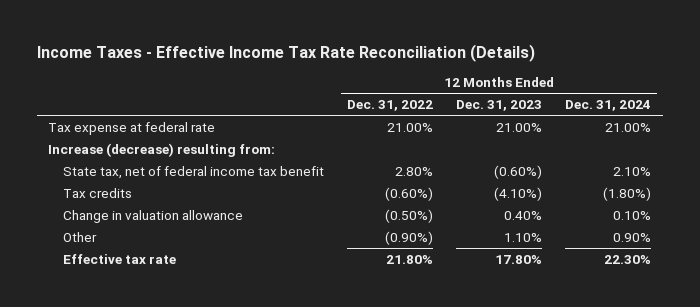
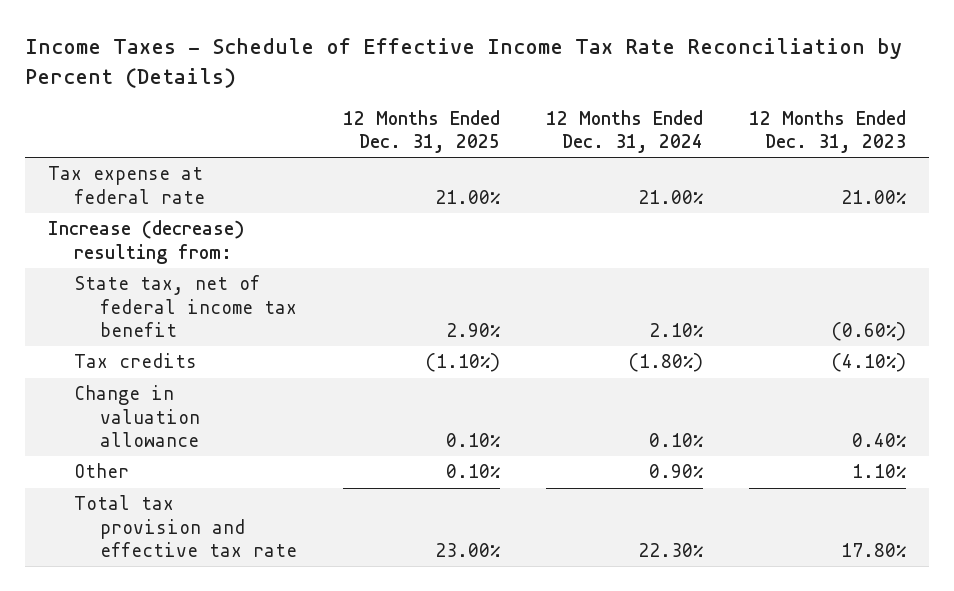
- Income Taxes - Effective Income Tax Rate Reconciliation (Details)
+ Income Taxes - Schedule of Effective Income Tax Rate Reconciliation by Percent (Details)
- | 12 Months Ended Dec. 31, 2022 | 12 Months Ended Dec. 31, 2023 | 12 Months Ended Dec. 31, 2024
+ | 12 Months Ended Dec. 31, 2025 | 12 Months Ended Dec. 31, 2024 | 12 Months Ended Dec. 31, 2023
- Effective tax rate | 21.80% | 17.80% | 22.30%
+ Total tax provision and effective tax rate | 23.00% | 22.30% | 17.80%

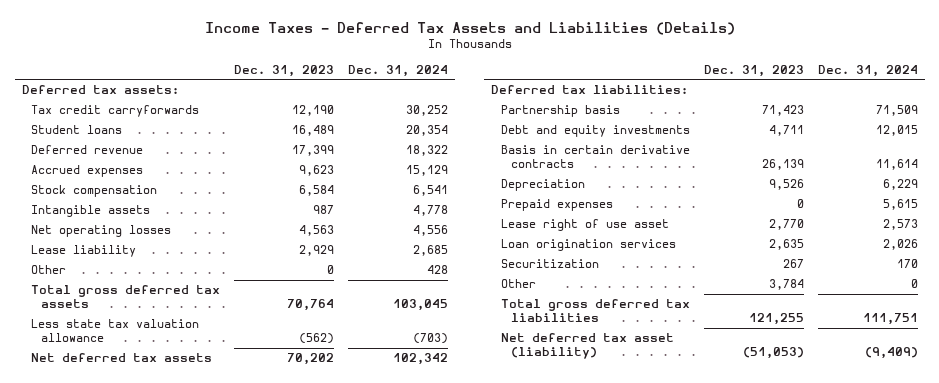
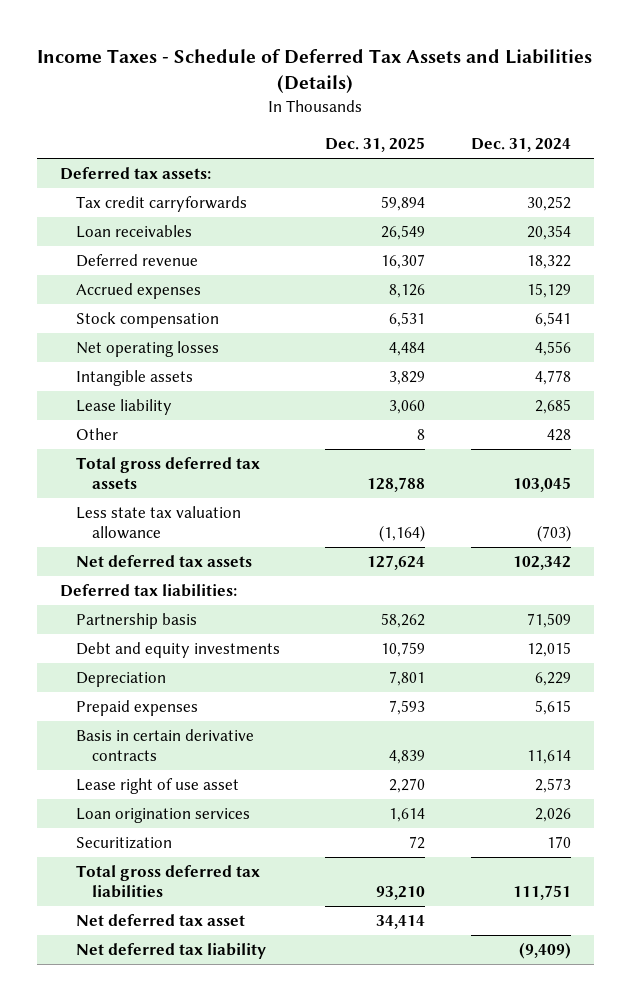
- Income Taxes - Deferred Tax Assets and Liabilities (Details)
+ Income Taxes - Schedule of Deferred Tax Assets and Liabilities (Details)
- | Dec. 31, 2023 | Dec. 31, 2024
+ | Dec. 31, 2025 | Dec. 31, 2024
- Student loans | 16,489 | 20,354
+ Loan receivables | 26,549 | 20,354
moved down: Intangible assets | 3,829 | 4,778
moved down: Basis in certain derivative contracts | 4,839 | 11,614
- Other | 3,784 | 0
- Net deferred tax asset (liability) | (51,053) | (9,409)
+ Net deferred tax asset | 34,414 |
+ Net deferred tax liability | | (9,409)

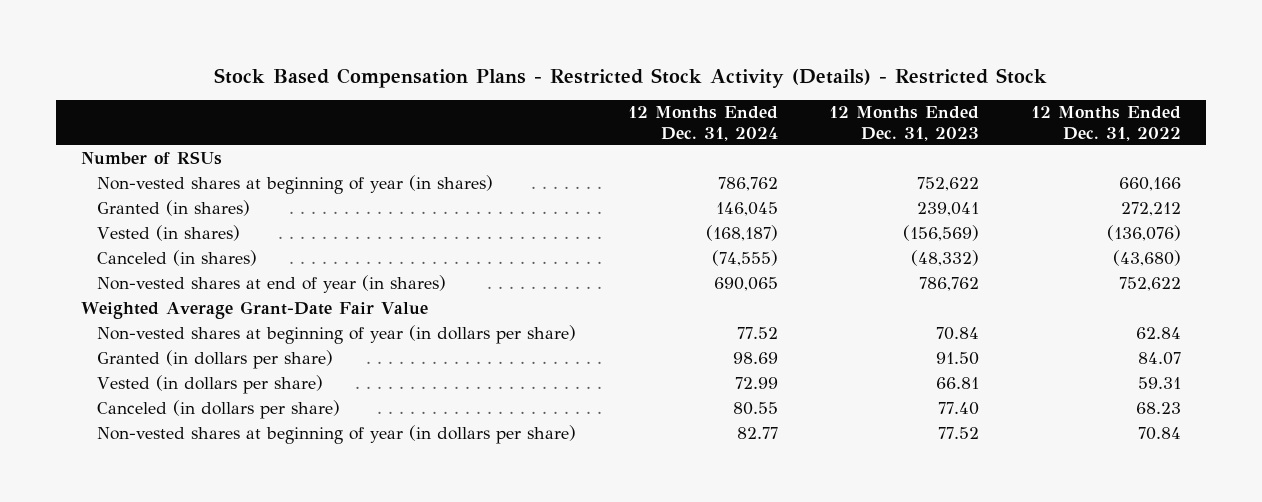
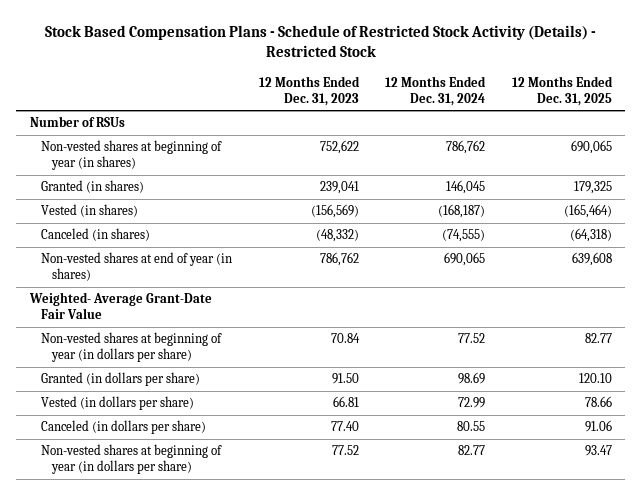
- Stock Based Compensation Plans - Restricted Stock Activity (Details) - Restricted Stock
+ Stock Based Compensation Plans - Schedule of Restricted Stock Activity (Details) - Restricted Stock
- | 12 Months Ended Dec. 31, 2024 | 12 Months Ended Dec. 31, 2023 | 12 Months Ended Dec. 31, 2022
+ | 12 Months Ended Dec. 31, 2023 | 12 Months Ended Dec. 31, 2024 | 12 Months Ended Dec. 31, 2025
- Weighted Average Grant-Date Fair Value
+ Weighted- Average Grant-Date Fair Value

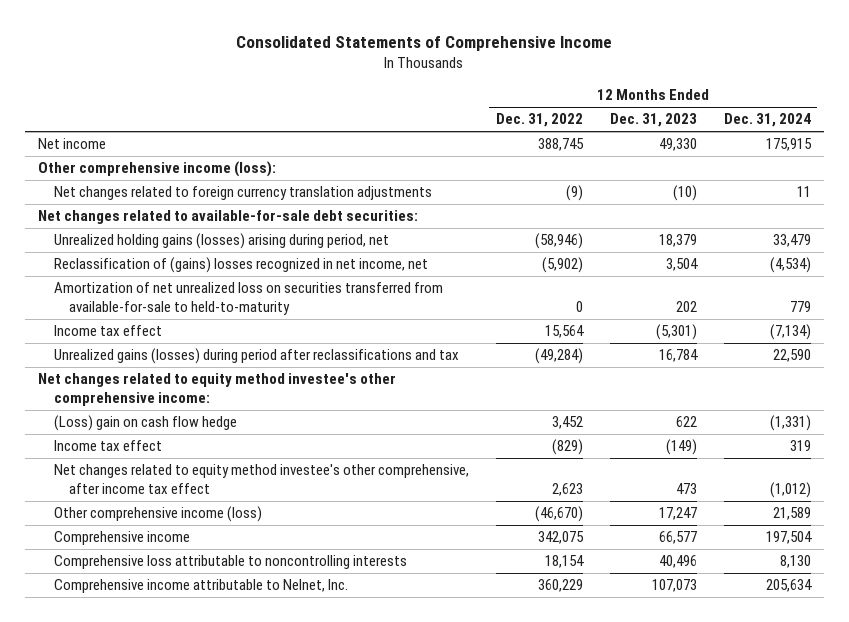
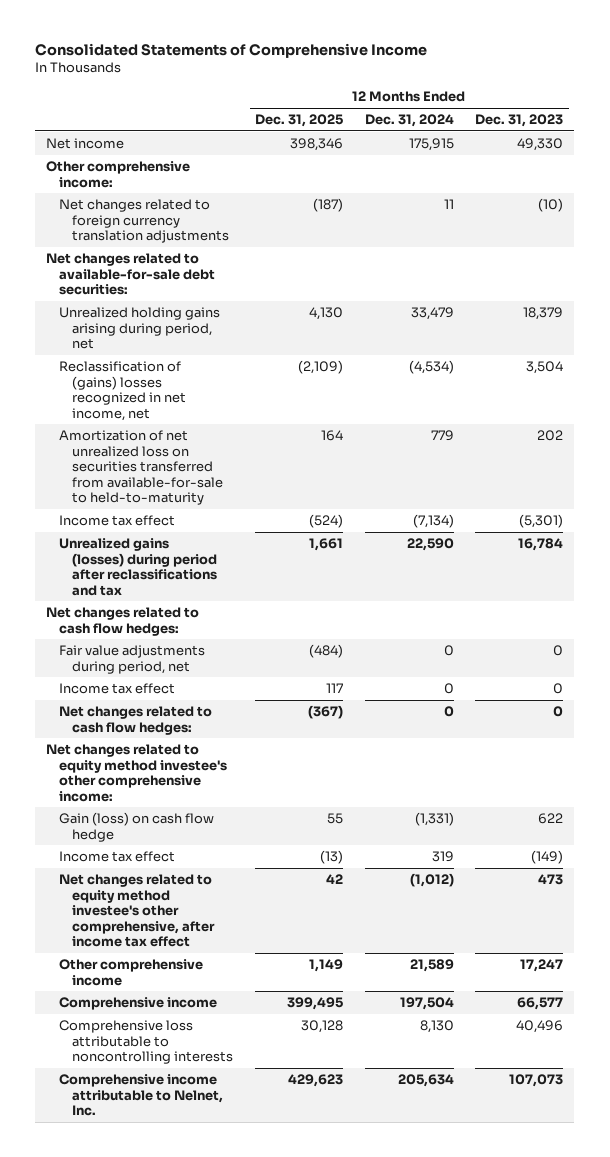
- | 12 Months Ended Dec. 31, 2022 | 12 Months Ended Dec. 31, 2023 | 12 Months Ended Dec. 31, 2024
+ | 12 Months Ended Dec. 31, 2025 | 12 Months Ended Dec. 31, 2024 | 12 Months Ended Dec. 31, 2023
- Other comprehensive income (loss):
+ Other comprehensive income:
- Unrealized holding gains (losses) arising during period, net | (58,946) | 18,379 | 33,479
+ Unrealized holding gains arising during period, net | 4,130 | 33,479 | 18,379
+ Net changes related to cash flow hedges:
+ Fair value adjustments during period, net | (484) | 0 | 0
+ Income tax effect | 117 | 0 | 0
+ Net changes related to cash flow hedges: | (367) | 0 | 0
- (Loss) gain on cash flow hedge | 3,452 | 622 | (1,331)
+ Gain (loss) on cash flow hedge | 55 | (1,331) | 622
- Other comprehensive income (loss) | (46,670) | 17,247 | 21,589
+ Other comprehensive income | 1,149 | 21,589 | 17,247

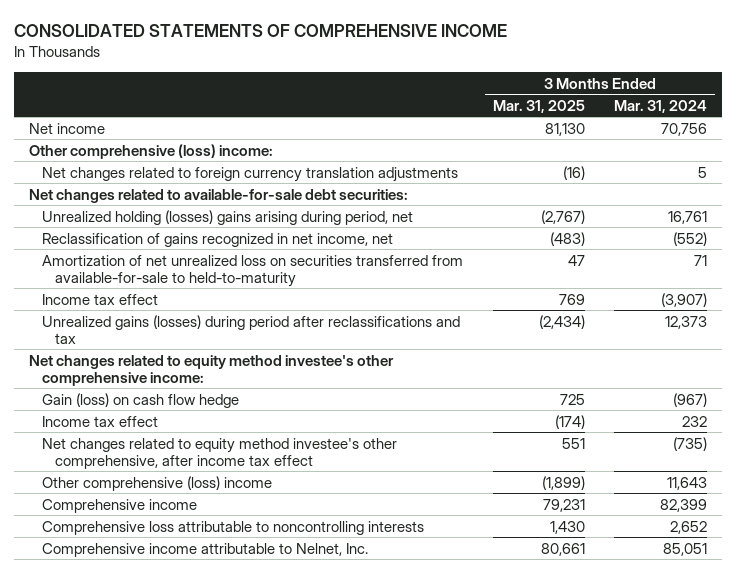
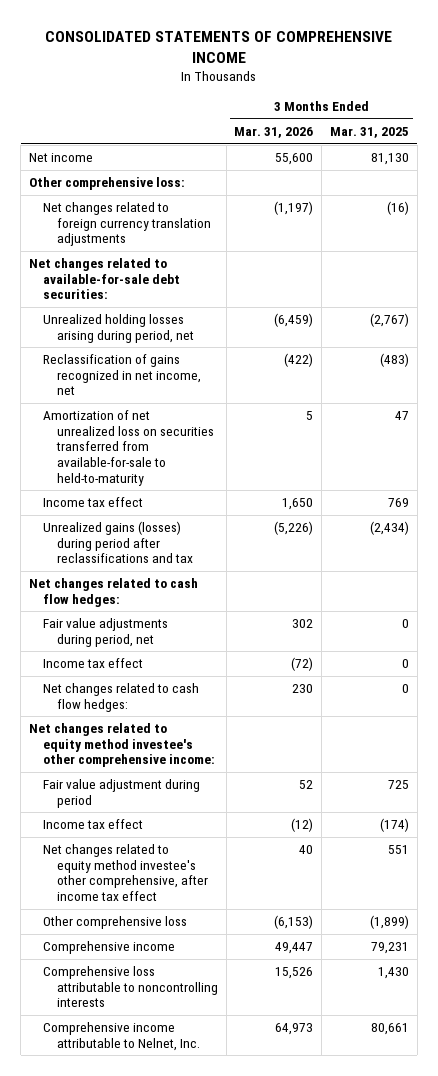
- | 3 Months Ended Mar. 31, 2025 | 3 Months Ended Mar. 31, 2024
+ | 3 Months Ended Mar. 31, 2026 | 3 Months Ended Mar. 31, 2025
- Other comprehensive (loss) income:
+ Other comprehensive loss:
- Unrealized holding (losses) gains arising during period, net | (2,767) | 16,761
+ Unrealized holding losses arising during period, net | (6,459) | (2,767)
+ Net changes related to cash flow hedges:
+ Fair value adjustments during period, net | 302 | 0
+ Income tax effect | (72) | 0
+ Net changes related to cash flow hedges: | 230 | 0
- Gain (loss) on cash flow hedge | 725 | (967)
+ Fair value adjustment during period | 52 | 725
- Other comprehensive (loss) income | (1,899) | 11,643
+ Other comprehensive loss | (6,153) | (1,899)

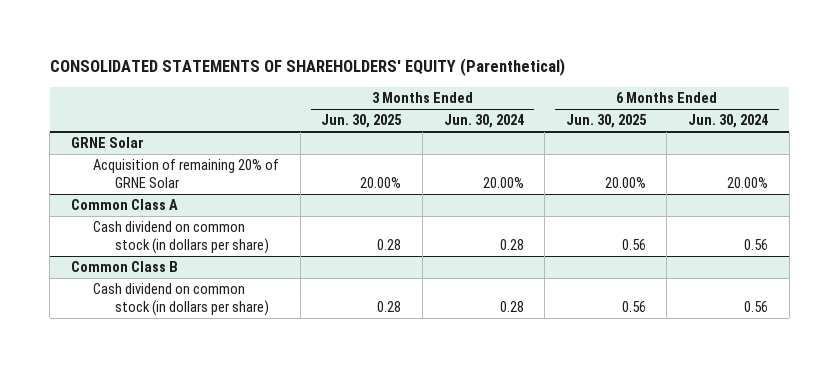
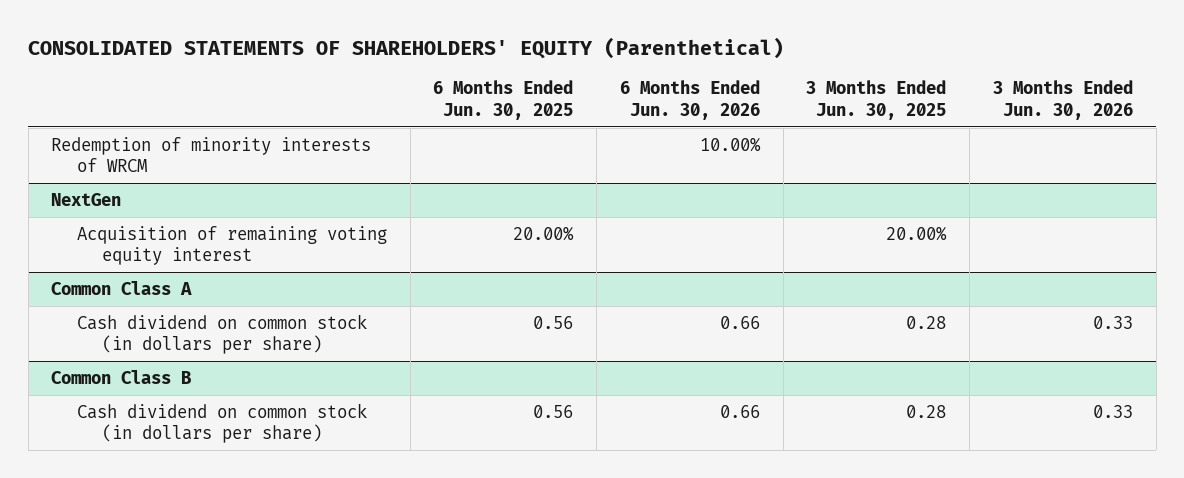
- | 3 Months Ended Jun. 30, 2025 | 3 Months Ended Jun. 30, 2024 | 6 Months Ended Jun. 30, 2025 | 6 Months Ended Jun. 30, 2024
+ | 6 Months Ended Jun. 30, 2025 | 6 Months Ended Jun. 30, 2026 | 3 Months Ended Jun. 30, 2025 | 3 Months Ended Jun. 30, 2026
- GRNE Solar
- Acquisition of remaining 20% of GRNE Solar | 20.00% | 20.00% | 20.00% | 20.00%
+ Redemption of minority interests of WRCM | | 10.00% | |
+ NextGen
+ Acquisition of remaining voting equity interest | 20.00% | | 20.00% |

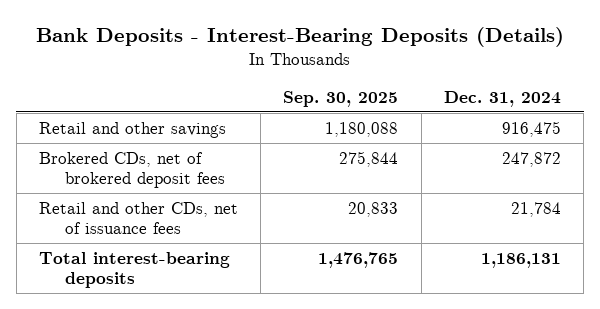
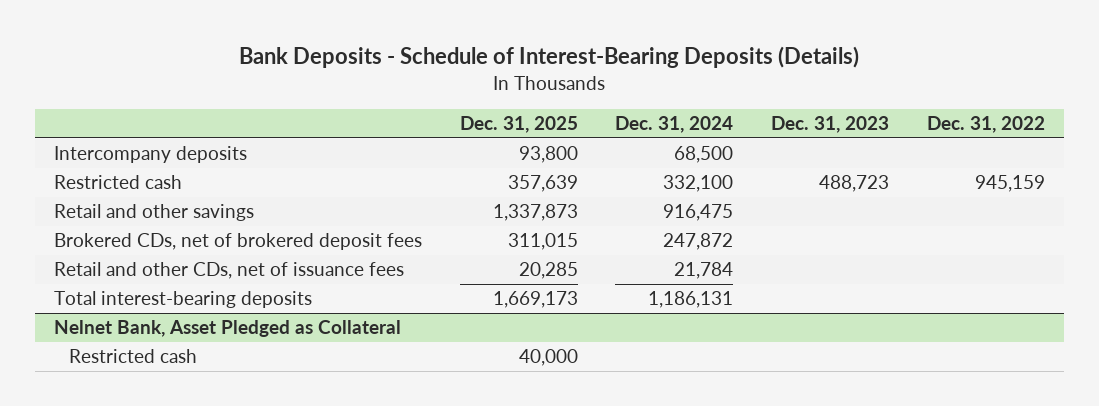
- Bank Deposits - Interest-Bearing Deposits (Details)
+ Bank Deposits - Schedule of Interest-Bearing Deposits (Details)
- | Sep. 30, 2025 | Dec. 31, 2024
+ | Dec. 31, 2025 | Dec. 31, 2024 | Dec. 31, 2023 | Dec. 31, 2022
+ Intercompany deposits | 93,800 | 68,500 | |
+ Restricted cash | 357,639 | 332,100 | 488,723 | 945,159
+ Nelnet Bank, Asset Pledged as Collateral
+ Restricted cash | 40,000 | | |

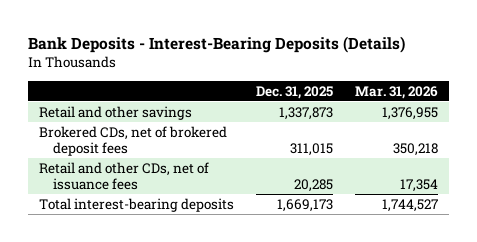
- Bank Deposits - Schedule of Interest-Bearing Deposits (Details)
+ Bank Deposits - Interest-Bearing Deposits (Details)
- | Dec. 31, 2025 | Dec. 31, 2024 | Dec. 31, 2023 | Dec. 31, 2022
+ | Dec. 31, 2025 | Mar. 31, 2026
- Intercompany deposits | 93,800 | 68,500 | |
- Restricted cash | 357,639 | 332,100 | 488,723 | 945,159
- Nelnet Bank, Asset Pledged as Collateral
- Restricted cash | 40,000 | | |

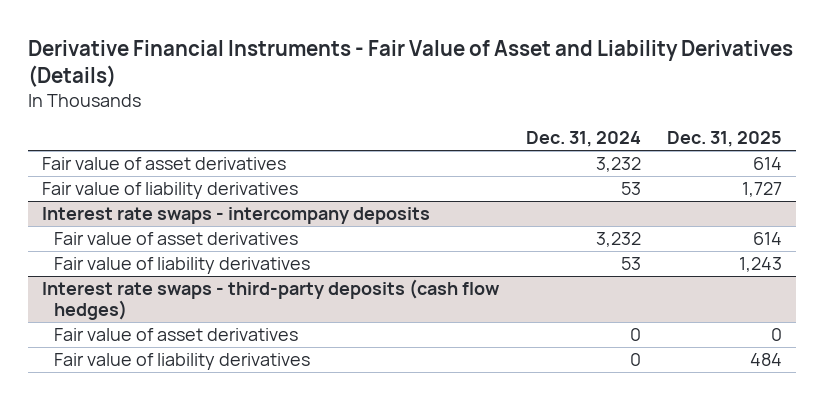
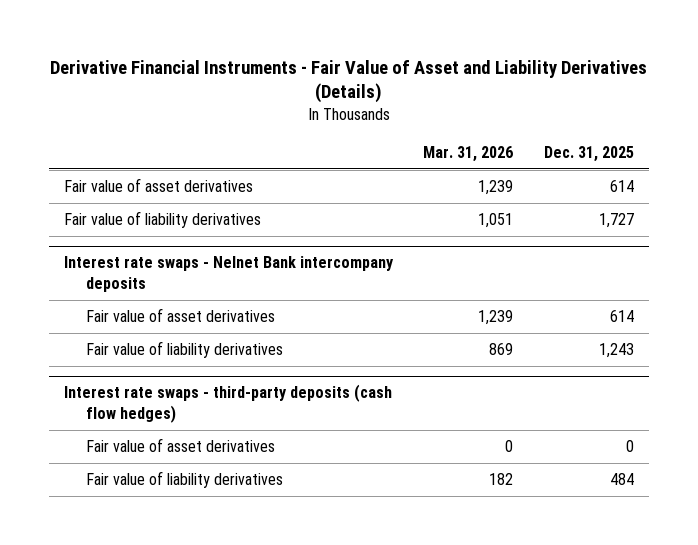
- | Dec. 31, 2024 | Dec. 31, 2025
+ | Mar. 31, 2026 | Dec. 31, 2025
- Interest rate swaps - intercompany deposits
+ Interest rate swaps - Nelnet Bank intercompany deposits

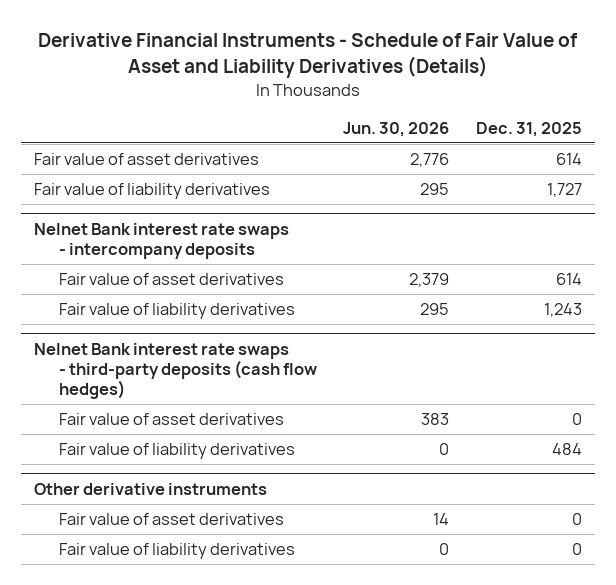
- Derivative Financial Instruments - Fair Value of Asset and Liability Derivatives (Details)
+ Derivative Financial Instruments - Schedule of Fair Value of Asset and Liability Derivatives (Details)
- | Mar. 31, 2026 | Dec. 31, 2025
+ | Jun. 30, 2026 | Dec. 31, 2025
- Interest rate swaps - Nelnet Bank intercompany deposits
+ Nelnet Bank interest rate swaps - intercompany deposits
- Interest rate swaps - third-party deposits (cash flow hedges)
+ Nelnet Bank interest rate swaps - third-party deposits (cash flow hedges)
+ Other derivative instruments
+ Fair value of asset derivatives | 14 | 0
+ Fair value of liability derivatives | 0 | 0

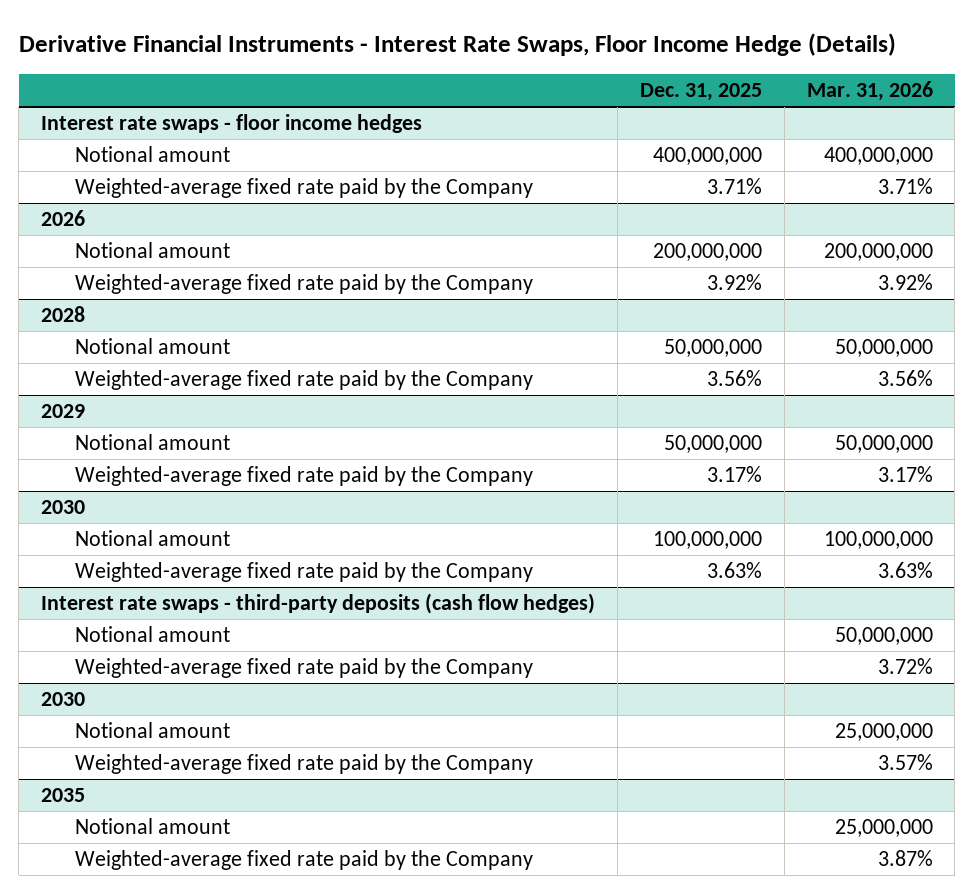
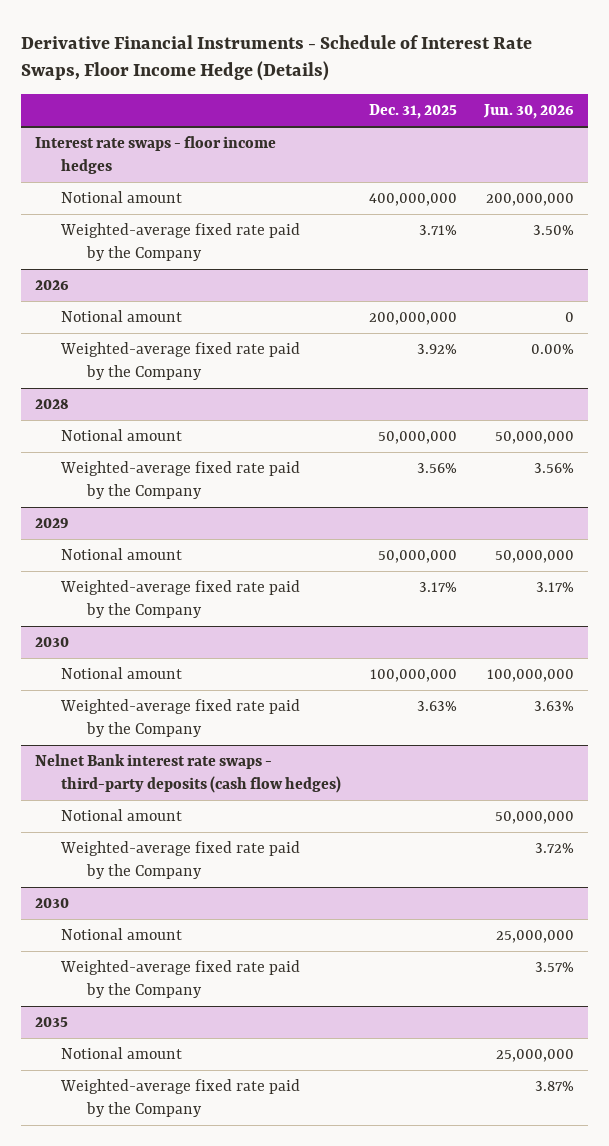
- Derivative Financial Instruments - Interest Rate Swaps, Floor Income Hedge (Details)
+ Derivative Financial Instruments - Schedule of Interest Rate Swaps, Floor Income Hedge (Details)
- | Dec. 31, 2025 | Mar. 31, 2026
+ | Dec. 31, 2025 | Jun. 30, 2026
- Interest rate swaps - third-party deposits (cash flow hedges)
+ Nelnet Bank interest rate swaps - third-party deposits (cash flow hedges)

